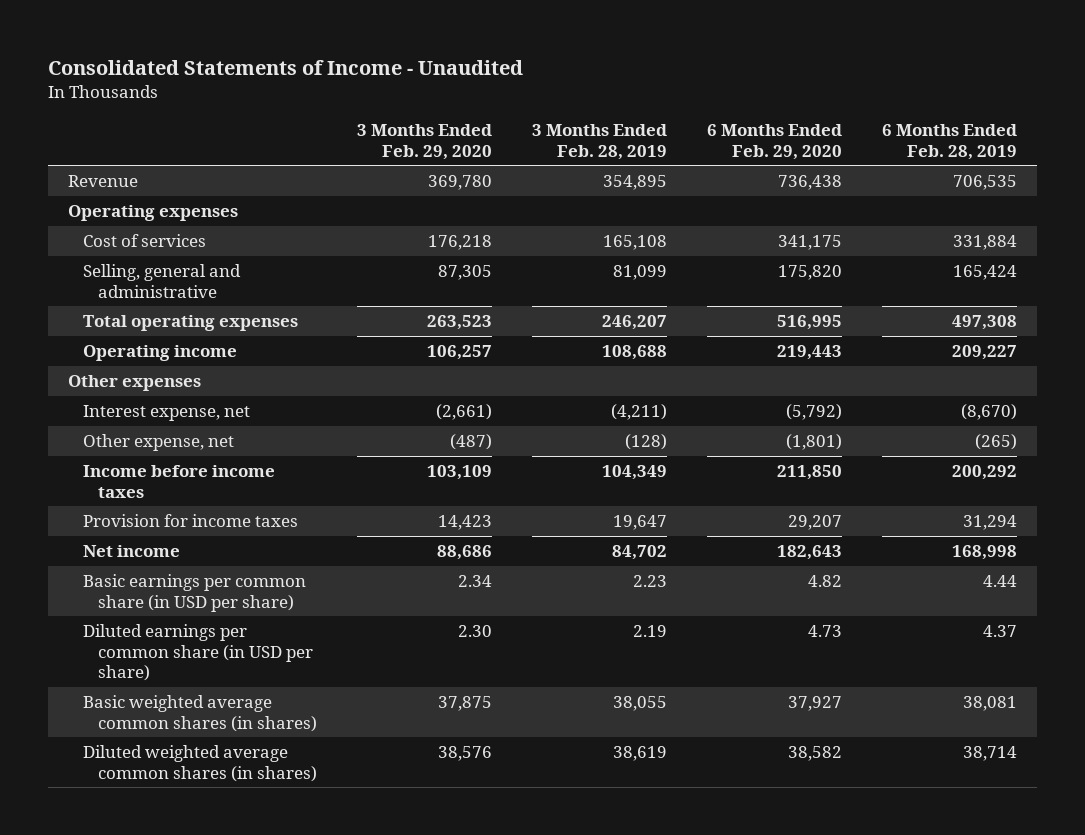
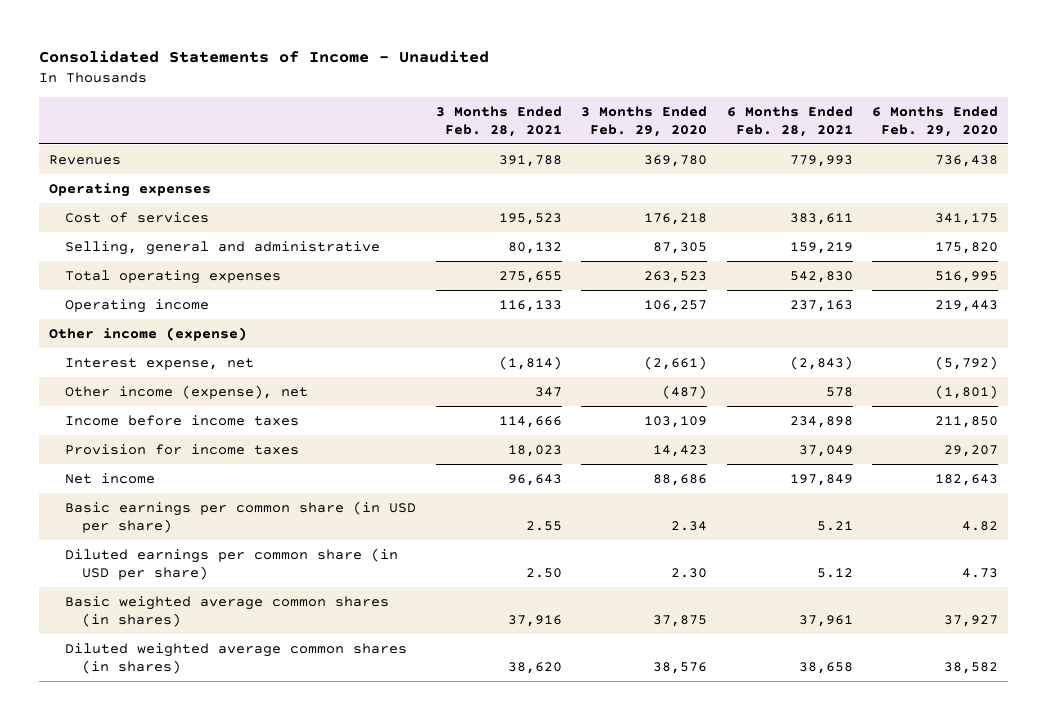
- | 3 Months Ended Feb. 29, 2020 | 3 Months Ended Feb. 28, 2019 | 6 Months Ended Feb. 29, 2020 | 6 Months Ended Feb. 28, 2019
+ | 3 Months Ended Feb. 28, 2021 | 3 Months Ended Feb. 29, 2020 | 6 Months Ended Feb. 28, 2021 | 6 Months Ended Feb. 29, 2020
- Revenue | 369,780 | 354,895 | 736,438 | 706,535
+ Revenues | 391,788 | 369,780 | 779,993 | 736,438
- Other expenses
+ Other income (expense)
- Other expense, net | (487) | (128) | (1,801) | (265)
+ Other income (expense), net | 347 | (487) | 578 | (1,801)

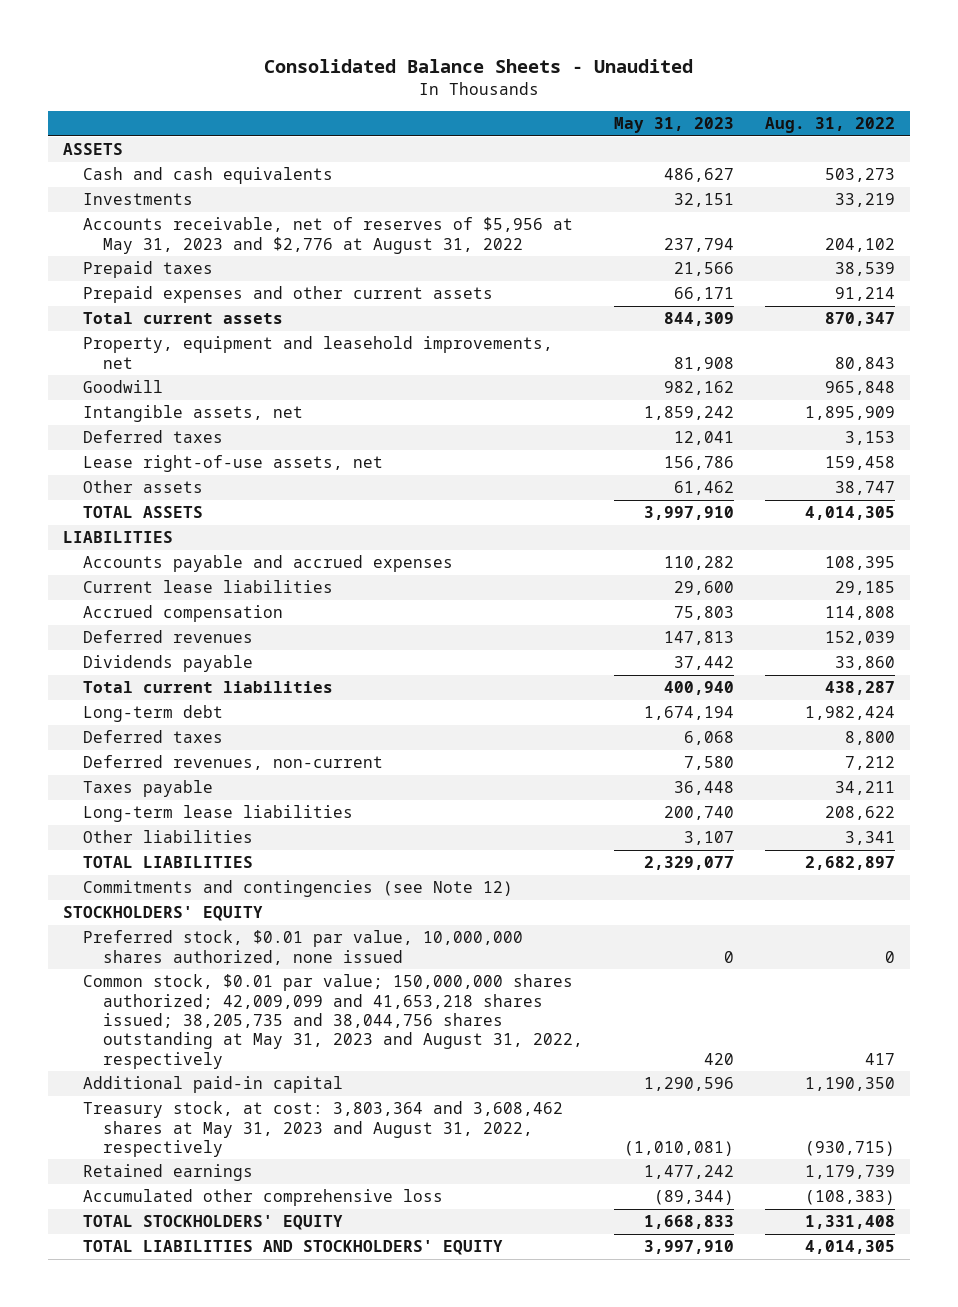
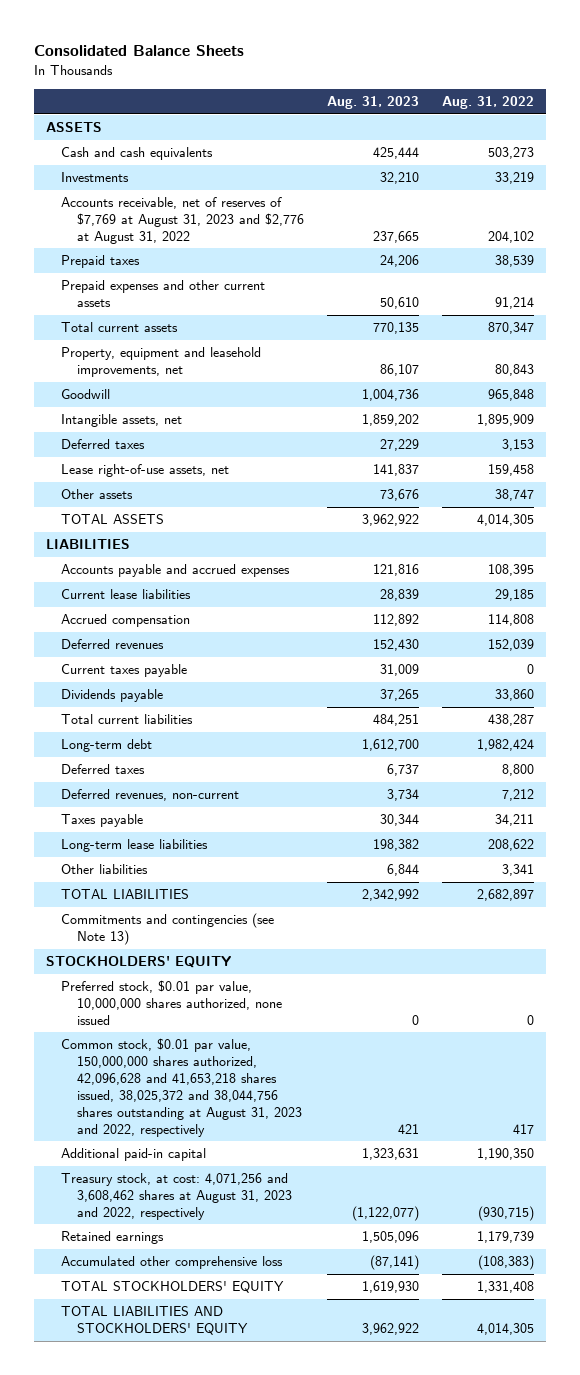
- Consolidated Balance Sheets - Unaudited
+ Consolidated Balance Sheets
- | May 31, 2023 | Aug. 31, 2022
+ | Aug. 31, 2023 | Aug. 31, 2022
- Accounts receivable, net of reserves of $5,956 at May 31, 2023 and $2,776 at August 31, 2022 | 237,794 | 204,102
+ Accounts receivable, net of reserves of $7,769 at August 31, 2023 and $2,776 at August 31, 2022 | 237,665 | 204,102
+ Current taxes payable | 31,009 | 0
- Commitments and contingencies (see Note 12)
+ Commitments and contingencies (see Note 13)
- Common stock, $0.01 par value; 150,000,000 shares authorized; 42,009,099 and 41,653,218 shares issued; 38,205,735 and 38,044,756 shares outstanding at May 31, 2023 and August 31, 2022, respectively | 420 | 417
+ Common stock, $0.01 par value, 150,000,000 shares authorized, 42,096,628 and 41,653,218 shares issued, 38,025,372 and 38,044,756 shares outstanding at August 31, 2023 and 2022, respectively | 421 | 417
- Treasury stock, at cost: 3,803,364 and 3,608,462 shares at May 31, 2023 and August 31, 2022, respectively | (1,010,081) | (930,715)
+ Treasury stock, at cost: 4,071,256 and 3,608,462 shares at August 31, 2023 and 2022, respectively | (1,122,077) | (930,715)

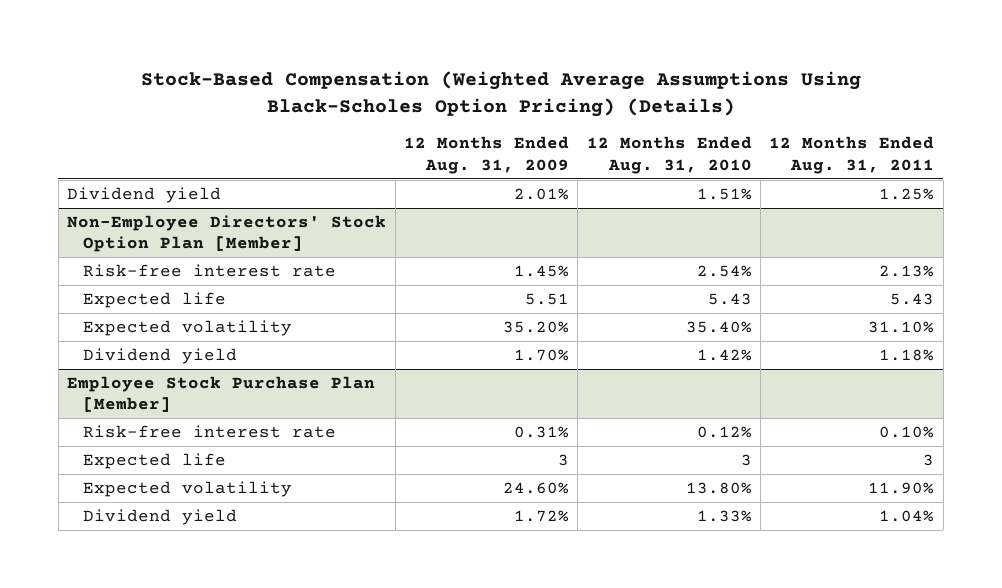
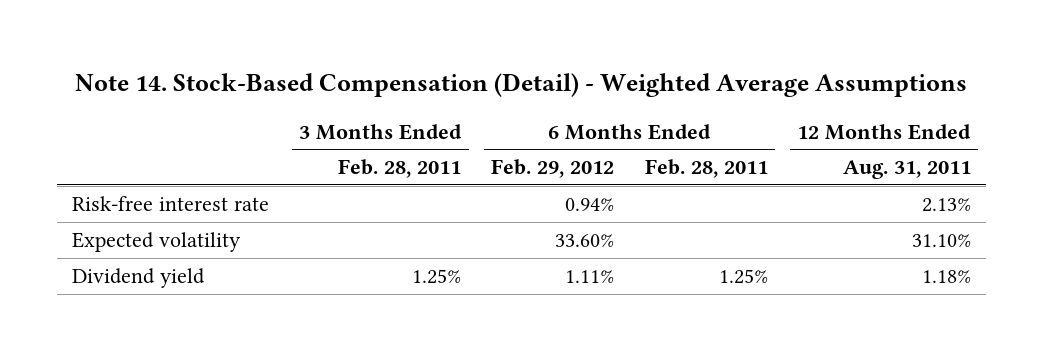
- Stock-Based Compensation (Weighted Average Assumptions Using Black-Scholes Option Pricing) (Details)
+ Note 14. Stock-Based Compensation (Detail) - Weighted Average Assumptions
- | 12 Months Ended Aug. 31, 2009 | 12 Months Ended Aug. 31, 2010 | 12 Months Ended Aug. 31, 2011
+ | 3 Months Ended Feb. 28, 2011 | 6 Months Ended Feb. 29, 2012 | 6 Months Ended Feb. 28, 2011 | 12 Months Ended Aug. 31, 2011
- Dividend yield | 2.01% | 1.51% | 1.25%
- Non-Employee Directors' Stock Option Plan [Member]
- Expected life | 5.51 | 5.43 | 5.43
- Employee Stock Purchase Plan [Member]
- Risk-free interest rate | 0.31% | 0.12% | 0.10%
- Expected life | 3 | 3 | 3
- Expected volatility | 24.60% | 13.80% | 11.90%
- Dividend yield | 1.72% | 1.33% | 1.04%

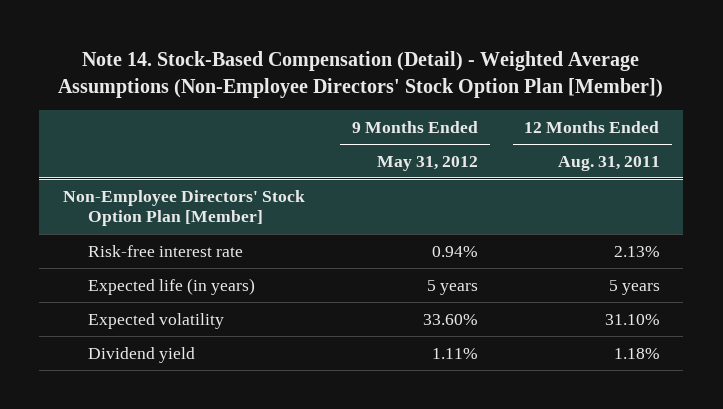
- Note 14. Stock-Based Compensation (Detail) - Weighted Average Assumptions
+ Note 14. Stock-Based Compensation (Detail) - Weighted Average Assumptions (Non-Employee Directors' Stock Option Plan [Member])
- | 3 Months Ended Feb. 28, 2011 | 6 Months Ended Feb. 29, 2012 | 6 Months Ended Feb. 28, 2011 | 12 Months Ended Aug. 31, 2011
+ | 9 Months Ended May 31, 2012 | 12 Months Ended Aug. 31, 2011
+ Non-Employee Directors' Stock Option Plan [Member]
+ Expected life (in years) | 5 years | 5 years

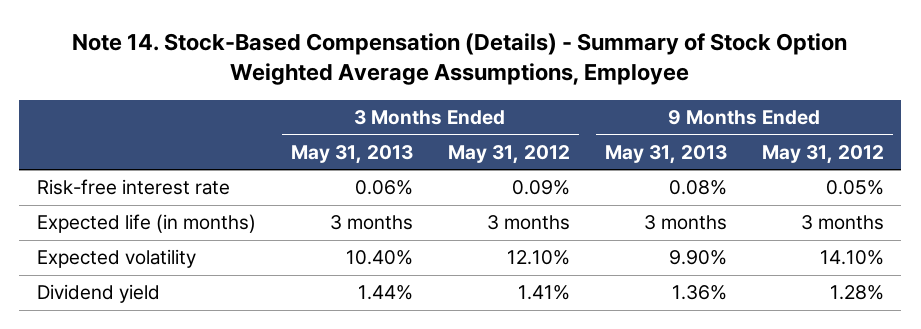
- Note 14. Stock-Based Compensation (Detail) - Weighted Average Assumptions (Non-Employee Directors' Stock Option Plan [Member])
+ Note 14. Stock-Based Compensation (Details) - Summary of Stock Option Weighted Average Assumptions, Employee
- | 9 Months Ended May 31, 2012 | 12 Months Ended Aug. 31, 2011
+ | 3 Months Ended May 31, 2013 | 3 Months Ended May 31, 2012 | 9 Months Ended May 31, 2013 | 9 Months Ended May 31, 2012
- Non-Employee Directors' Stock Option Plan [Member]
- Risk-free interest rate | 0.94% | 2.13%
- Expected life (in years) | 5 years | 5 years
- Expected volatility | 33.60% | 31.10%
- Dividend yield | 1.11% | 1.18%
+ Risk-free interest rate | 0.06% | 0.09% | 0.08% | 0.05%
+ Expected life (in months) | 3 months | 3 months | 3 months | 3 months
+ Expected volatility | 10.40% | 12.10% | 9.90% | 14.10%
+ Dividend yield | 1.44% | 1.41% | 1.36% | 1.28%

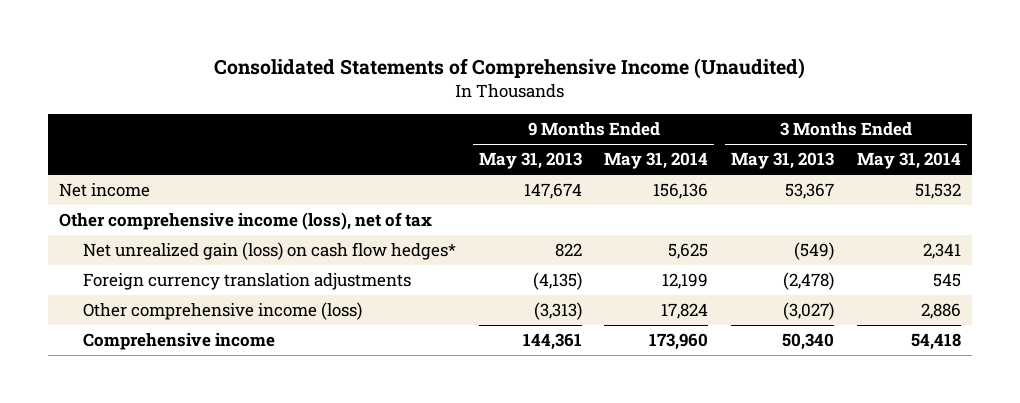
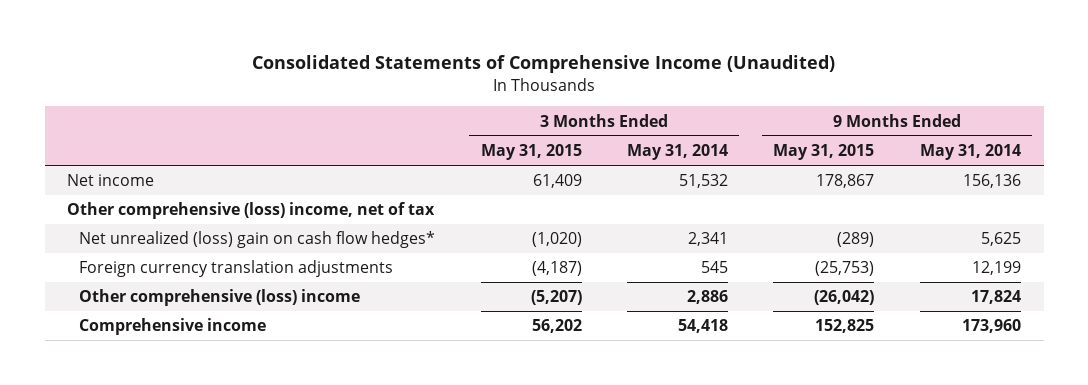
- | 9 Months Ended May 31, 2013 | 9 Months Ended May 31, 2014 | 3 Months Ended May 31, 2013 | 3 Months Ended May 31, 2014
+ | 3 Months Ended May 31, 2015 | 3 Months Ended May 31, 2014 | 9 Months Ended May 31, 2015 | 9 Months Ended May 31, 2014
- Other comprehensive income (loss), net of tax
- Net unrealized gain (loss) on cash flow hedges* | 822 | 5,625 | (549) | 2,341
+ Other comprehensive (loss) income, net of tax
+ Net unrealized (loss) gain on cash flow hedges* | (1,020) | 2,341 | (289) | 5,625
- Other comprehensive income (loss) | (3,313) | 17,824 | (3,027) | 2,886
+ Other comprehensive (loss) income | (5,207) | 2,886 | (26,042) | 17,824

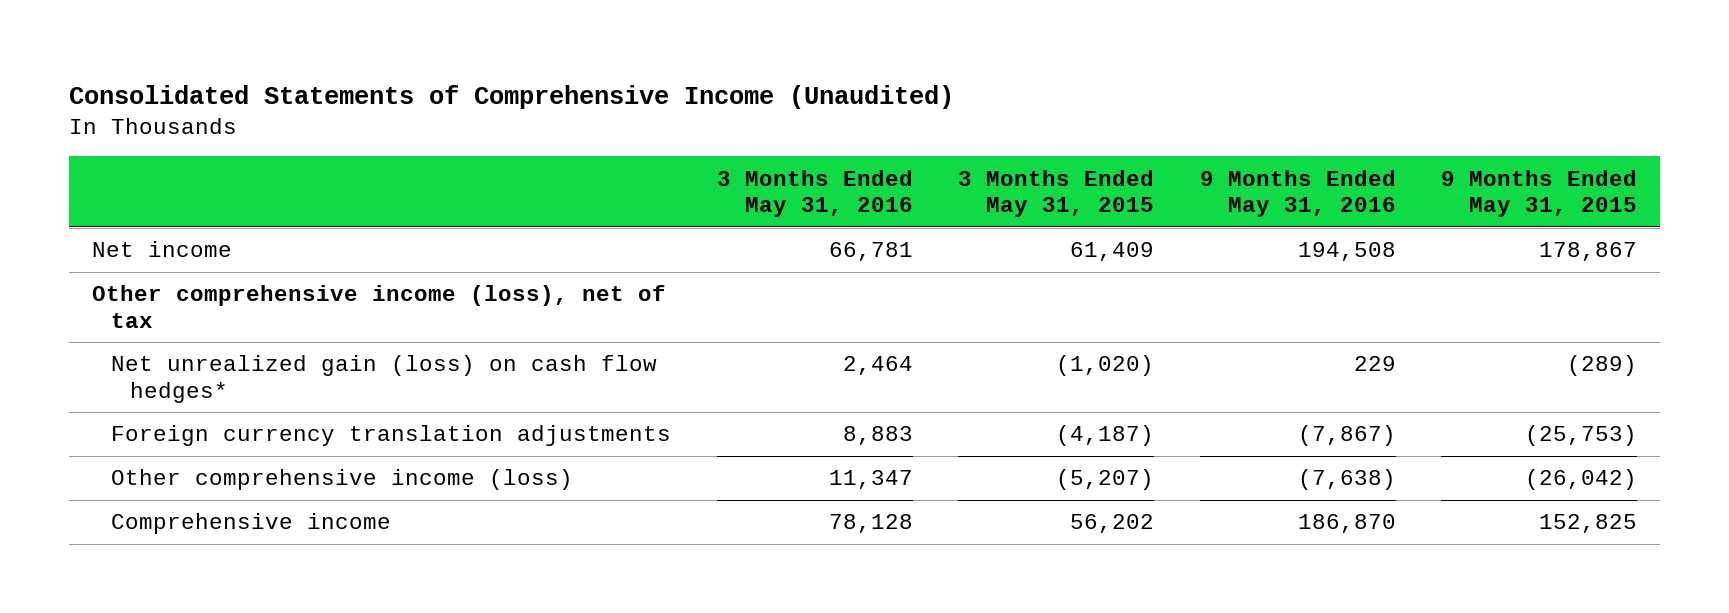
- | 3 Months Ended May 31, 2015 | 3 Months Ended May 31, 2014 | 9 Months Ended May 31, 2015 | 9 Months Ended May 31, 2014
+ | 3 Months Ended May 31, 2016 | 3 Months Ended May 31, 2015 | 9 Months Ended May 31, 2016 | 9 Months Ended May 31, 2015
- Other comprehensive (loss) income, net of tax
- Net unrealized (loss) gain on cash flow hedges* | (1,020) | 2,341 | (289) | 5,625
+ Other comprehensive income (loss), net of tax
+ Net unrealized gain (loss) on cash flow hedges* | 2,464 | (1,020) | 229 | (289)
- Other comprehensive (loss) income | (5,207) | 2,886 | (26,042) | 17,824
+ Other comprehensive income (loss) | 11,347 | (5,207) | (7,638) | (26,042)

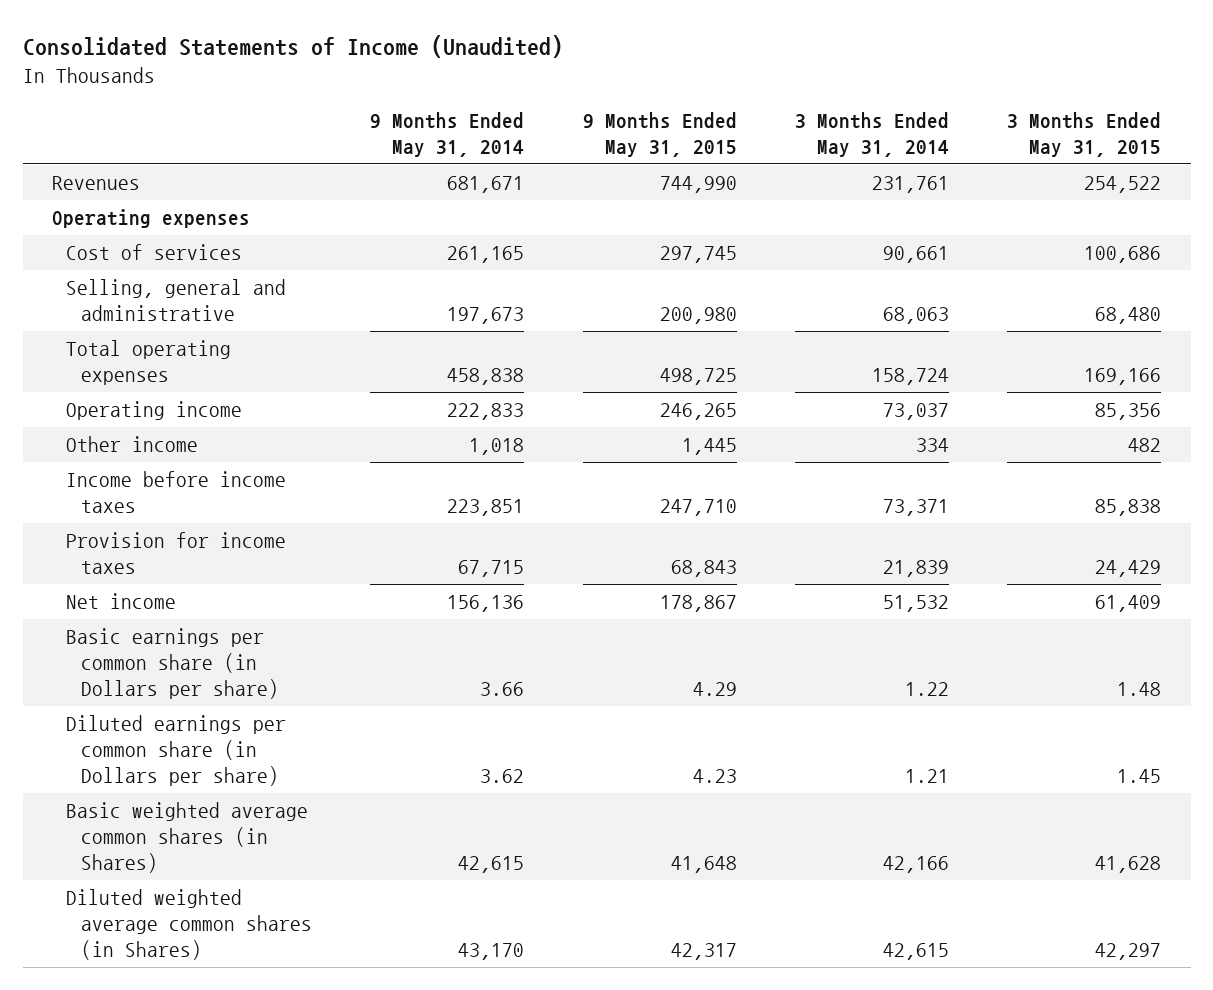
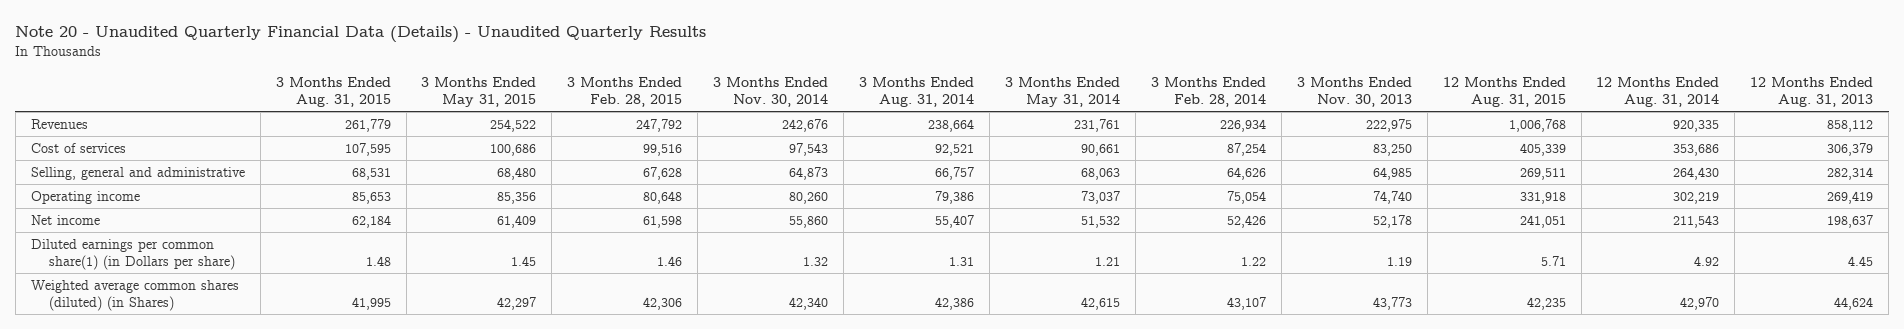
- Consolidated Statements of Income (Unaudited)
+ Note 20 - Unaudited Quarterly Financial Data (Details) - Unaudited Quarterly Results
- | 9 Months Ended May 31, 2014 | 9 Months Ended May 31, 2015 | 3 Months Ended May 31, 2014 | 3 Months Ended May 31, 2015
+ | 3 Months Ended Aug. 31, 2015 | 3 Months Ended May 31, 2015 | 3 Months Ended Feb. 28, 2015 | 3 Months Ended Nov. 30, 2014 | 3 Months Ended Aug. 31, 2014 | 3 Months Ended May 31, 2014 | 3 Months Ended Feb. 28, 2014 | 3 Months Ended Nov. 30, 2013 | 12 Months Ended Aug. 31, 2015 | 12 Months Ended Aug. 31, 2014 | 12 Months Ended Aug. 31, 2013
- Operating expenses
- Total operating expenses | 458,838 | 498,725 | 158,724 | 169,166
- Other income | 1,018 | 1,445 | 334 | 482
- Income before income taxes | 223,851 | 247,710 | 73,371 | 85,838
- Provision for income taxes | 67,715 | 68,843 | 21,839 | 24,429
- Basic earnings per common share (in Dollars per share) | 3.66 | 4.29 | 1.22 | 1.48
- Diluted earnings per common share (in Dollars per share) | 3.62 | 4.23 | 1.21 | 1.45
- Basic weighted average common shares (in Shares) | 42,615 | 41,648 | 42,166 | 41,628
- Diluted weighted average common shares (in Shares) | 43,170 | 42,317 | 42,615 | 42,297
+ Diluted earnings per common share(1) (in Dollars per share) | 1.48 | 1.45 | 1.46 | 1.32 | 1.31 | 1.21 | 1.22 | 1.19 | 5.71 | 4.92 | 4.45
+ Weighted average common shares (diluted) (in Shares) | 41,995 | 42,297 | 42,306 | 42,340 | 42,386 | 42,615 | 43,107 | 43,773 | 42,235 | 42,970 | 44,624

